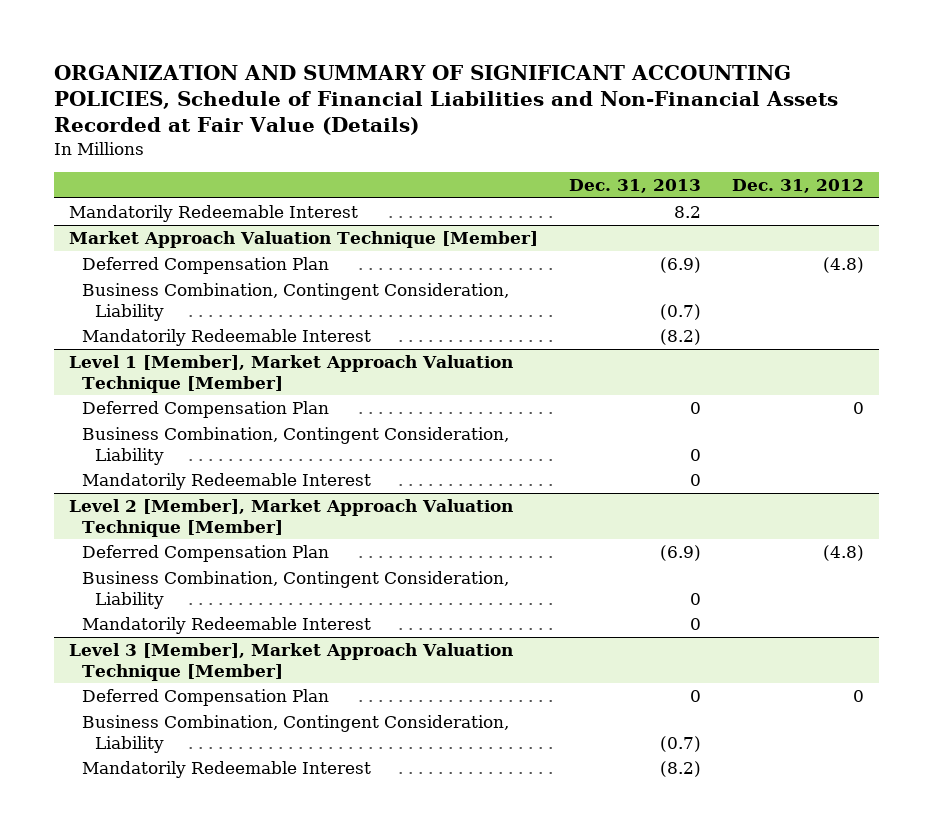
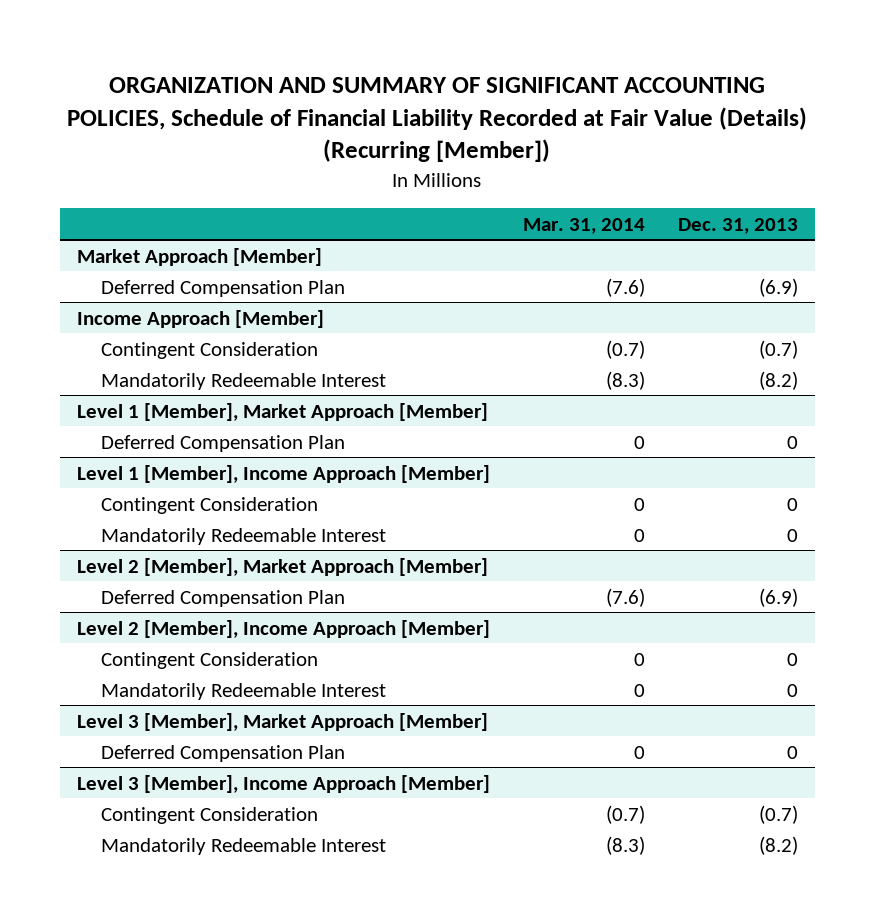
- ORGANIZATION AND SUMMARY OF SIGNIFICANT ACCOUNTING POLICIES, Schedule of Financial Liabilities and Non-Financial Assets Recorded at Fair Value (Details)
+ ORGANIZATION AND SUMMARY OF SIGNIFICANT ACCOUNTING POLICIES, Schedule of Financial Liability Recorded at Fair Value (Details) (Recurring [Member])
- | Dec. 31, 2013 | Dec. 31, 2012
+ | Mar. 31, 2014 | Dec. 31, 2013
- Mandatorily Redeemable Interest | 8.2 |
- Market Approach Valuation Technique [Member]
+ Market Approach [Member]
- Business Combination, Contingent Consideration, Liability | (0.7) |
+ Income Approach [Member]
+ Contingent Consideration | (0.7) | (0.7)
- Level 1 [Member], Market Approach Valuation Technique [Member]
+ Level 1 [Member], Market Approach [Member]
- Business Combination, Contingent Consideration, Liability | 0 |
+ Level 1 [Member], Income Approach [Member]
+ Contingent Consideration | 0 | 0
- Level 2 [Member], Market Approach Valuation Technique [Member]
+ Level 2 [Member], Market Approach [Member]
- Business Combination, Contingent Consideration, Liability | 0 |
+ Level 2 [Member], Income Approach [Member]
+ Contingent Consideration | 0 | 0
- Level 3 [Member], Market Approach Valuation Technique [Member]
+ Level 3 [Member], Market Approach [Member]
- Business Combination, Contingent Consideration, Liability | (0.7) |
+ Level 3 [Member], Income Approach [Member]
+ Contingent Consideration | (0.7) | (0.7)

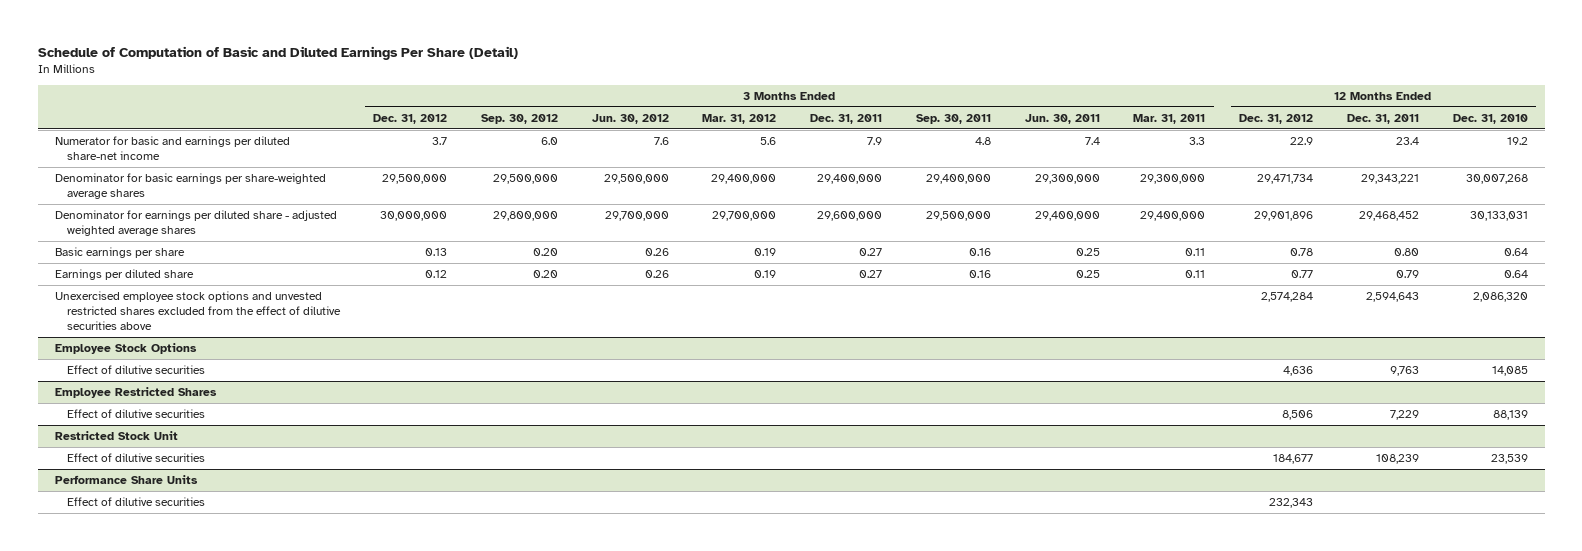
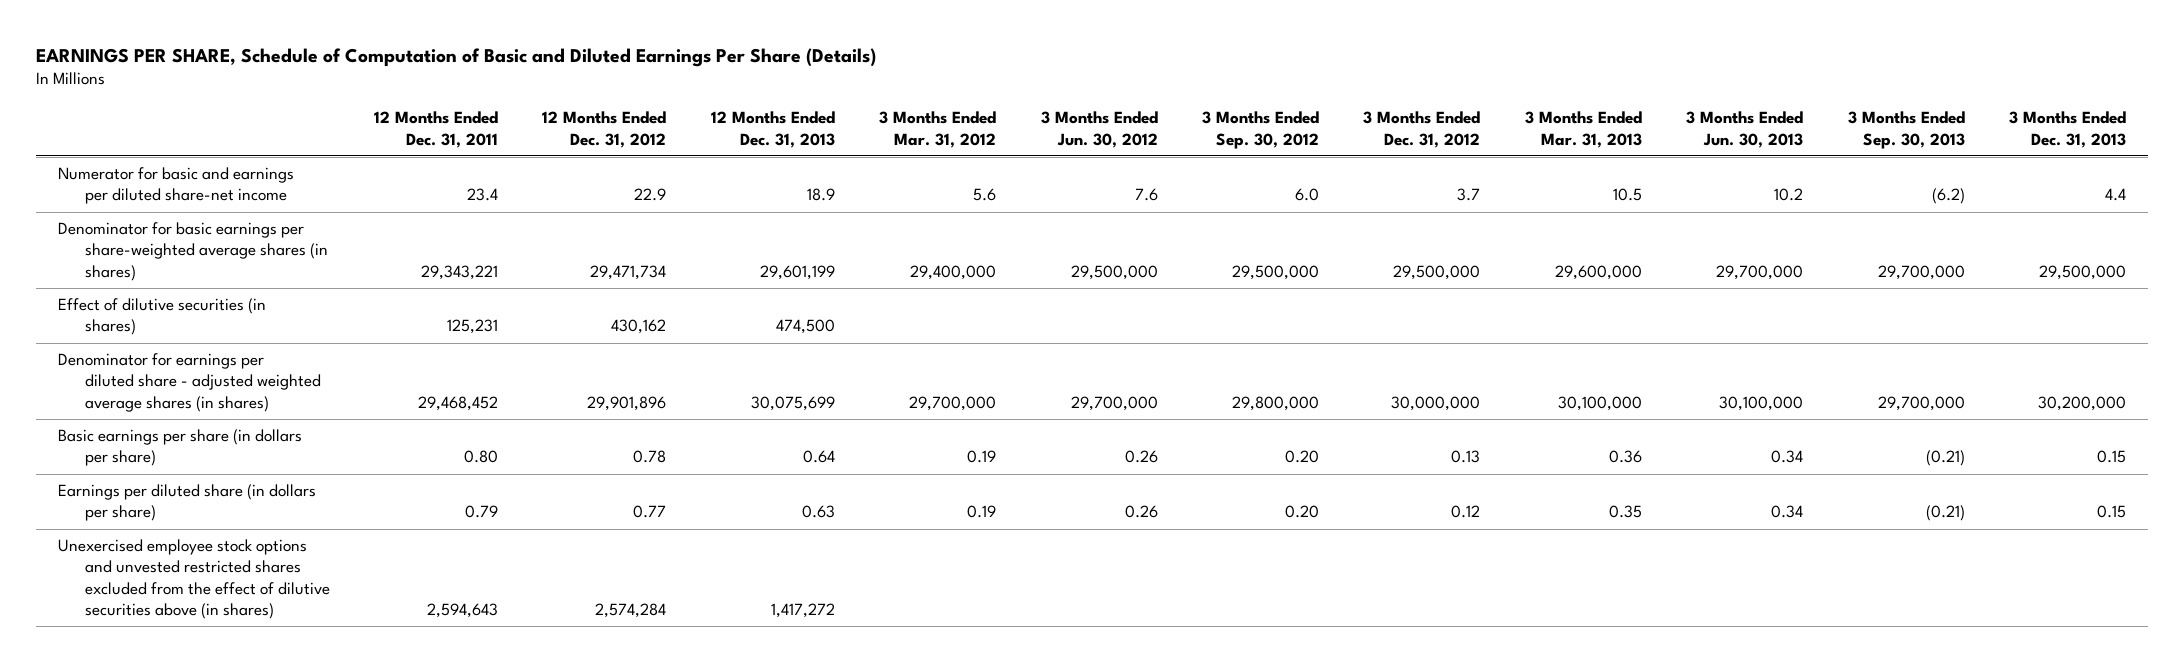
- Schedule of Computation of Basic and Diluted Earnings Per Share (Detail)
+ EARNINGS PER SHARE, Schedule of Computation of Basic and Diluted Earnings Per Share (Details)
- | 3 Months Ended Dec. 31, 2012 | 3 Months Ended Sep. 30, 2012 | 3 Months Ended Jun. 30, 2012 | 3 Months Ended Mar. 31, 2012 | 3 Months Ended Dec. 31, 2011 | 3 Months Ended Sep. 30, 2011 | 3 Months Ended Jun. 30, 2011 | 3 Months Ended Mar. 31, 2011 | 12 Months Ended Dec. 31, 2012 | 12 Months Ended Dec. 31, 2011 | 12 Months Ended Dec. 31, 2010
+ | 12 Months Ended Dec. 31, 2011 | 12 Months Ended Dec. 31, 2012 | 12 Months Ended Dec. 31, 2013 | 3 Months Ended Mar. 31, 2012 | 3 Months Ended Jun. 30, 2012 | 3 Months Ended Sep. 30, 2012 | 3 Months Ended Dec. 31, 2012 | 3 Months Ended Mar. 31, 2013 | 3 Months Ended Jun. 30, 2013 | 3 Months Ended Sep. 30, 2013 | 3 Months Ended Dec. 31, 2013
- Denominator for basic earnings per share-weighted average shares | 29,500,000 | 29,500,000 | 29,500,000 | 29,400,000 | 29,400,000 | 29,400,000 | 29,300,000 | 29,300,000 | 29,471,734 | 29,343,221 | 30,007,268
- Denominator for earnings per diluted share - adjusted weighted average shares | 30,000,000 | 29,800,000 | 29,700,000 | 29,700,000 | 29,600,000 | 29,500,000 | 29,400,000 | 29,400,000 | 29,901,896 | 29,468,452 | 30,133,031
- Basic earnings per share | 0.13 | 0.20 | 0.26 | 0.19 | 0.27 | 0.16 | 0.25 | 0.11 | 0.78 | 0.80 | 0.64
- Earnings per diluted share | 0.12 | 0.20 | 0.26 | 0.19 | 0.27 | 0.16 | 0.25 | 0.11 | 0.77 | 0.79 | 0.64
- Unexercised employee stock options and unvested restricted shares excluded from the effect of dilutive securities above | | | | | | | | | 2,574,284 | 2,594,643 | 2,086,320
- Employee Stock Options
- Effect of dilutive securities | | | | | | | | | 4,636 | 9,763 | 14,085
- Employee Restricted Shares
- Effect of dilutive securities | | | | | | | | | 8,506 | 7,229 | 88,139
- Restricted Stock Unit
- Effect of dilutive securities | | | | | | | | | 184,677 | 108,239 | 23,539
- Performance Share Units
- Effect of dilutive securities | | | | | | | | | 232,343 | |
+ Denominator for basic earnings per share-weighted average shares (in shares) | 29,343,221 | 29,471,734 | 29,601,199 | 29,400,000 | 29,500,000 | 29,500,000 | 29,500,000 | 29,600,000 | 29,700,000 | 29,700,000 | 29,500,000
+ Effect of dilutive securities (in shares) | 125,231 | 430,162 | 474,500 | | | | | | | |
+ Denominator for earnings per diluted share - adjusted weighted average shares (in shares) | 29,468,452 | 29,901,896 | 30,075,699 | 29,700,000 | 29,700,000 | 29,800,000 | 30,000,000 | 30,100,000 | 30,100,000 | 29,700,000 | 30,200,000
+ Basic earnings per share (in dollars per share) | 0.80 | 0.78 | 0.64 | 0.19 | 0.26 | 0.20 | 0.13 | 0.36 | 0.34 | (0.21) | 0.15
+ Earnings per diluted share (in dollars per share) | 0.79 | 0.77 | 0.63 | 0.19 | 0.26 | 0.20 | 0.12 | 0.35 | 0.34 | (0.21) | 0.15
+ Unexercised employee stock options and unvested restricted shares excluded from the effect of dilutive securities above (in shares) | 2,594,643 | 2,574,284 | 1,417,272 | | | | | | | |

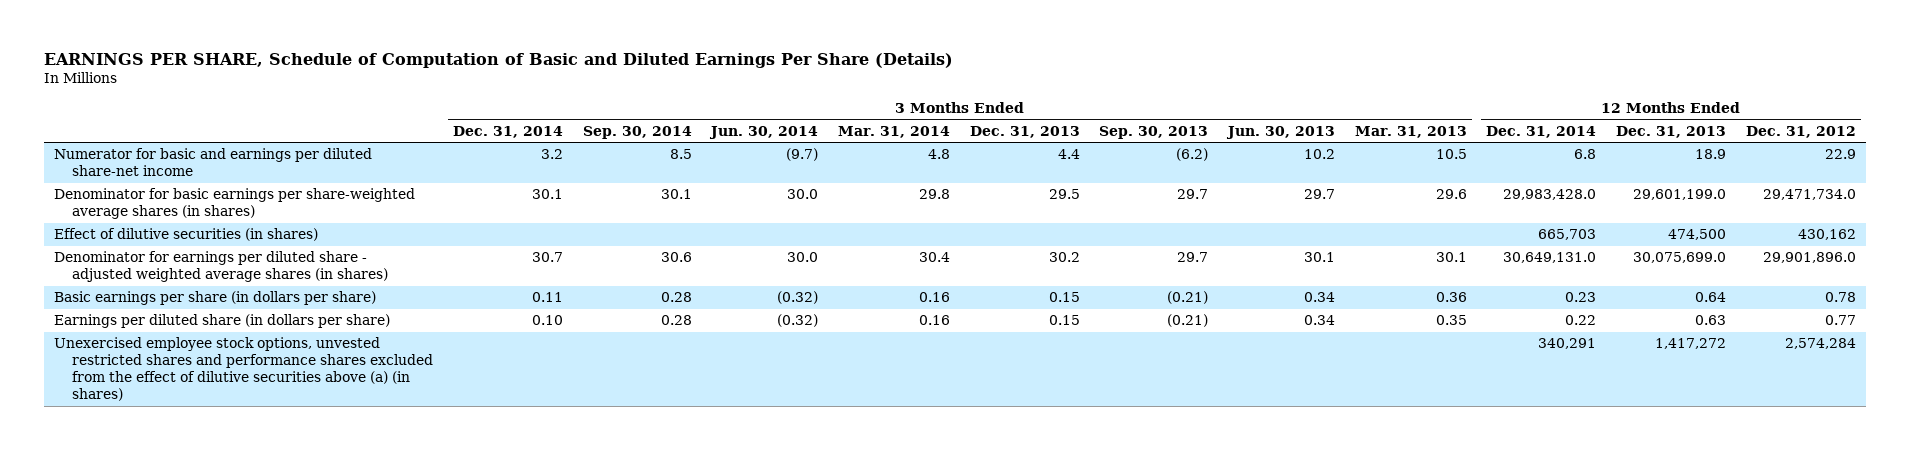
- | 12 Months Ended Dec. 31, 2011 | 12 Months Ended Dec. 31, 2012 | 12 Months Ended Dec. 31, 2013 | 3 Months Ended Mar. 31, 2012 | 3 Months Ended Jun. 30, 2012 | 3 Months Ended Sep. 30, 2012 | 3 Months Ended Dec. 31, 2012 | 3 Months Ended Mar. 31, 2013 | 3 Months Ended Jun. 30, 2013 | 3 Months Ended Sep. 30, 2013 | 3 Months Ended Dec. 31, 2013
+ | 3 Months Ended Dec. 31, 2014 | 3 Months Ended Sep. 30, 2014 | 3 Months Ended Jun. 30, 2014 | 3 Months Ended Mar. 31, 2014 | 3 Months Ended Dec. 31, 2013 | 3 Months Ended Sep. 30, 2013 | 3 Months Ended Jun. 30, 2013 | 3 Months Ended Mar. 31, 2013 | 12 Months Ended Dec. 31, 2014 | 12 Months Ended Dec. 31, 2013 | 12 Months Ended Dec. 31, 2012
- Denominator for basic earnings per share-weighted average shares (in shares) | 29,343,221 | 29,471,734 | 29,601,199 | 29,400,000 | 29,500,000 | 29,500,000 | 29,500,000 | 29,600,000 | 29,700,000 | 29,700,000 | 29,500,000
+ Denominator for basic earnings per share-weighted average shares (in shares) | 30.1 | 30.1 | 30.0 | 29.8 | 29.5 | 29.7 | 29.7 | 29.6 | 29,983,428.0 | 29,601,199.0 | 29,471,734.0
- Denominator for earnings per diluted share - adjusted weighted average shares (in shares) | 29,468,452 | 29,901,896 | 30,075,699 | 29,700,000 | 29,700,000 | 29,800,000 | 30,000,000 | 30,100,000 | 30,100,000 | 29,700,000 | 30,200,000
+ Denominator for earnings per diluted share - adjusted weighted average shares (in shares) | 30.7 | 30.6 | 30.0 | 30.4 | 30.2 | 29.7 | 30.1 | 30.1 | 30,649,131.0 | 30,075,699.0 | 29,901,896.0
- Unexercised employee stock options and unvested restricted shares excluded from the effect of dilutive securities above (in shares) | 2,594,643 | 2,574,284 | 1,417,272 | | | | | | | |
+ Unexercised employee stock options, unvested restricted shares and performance shares excluded from the effect of dilutive securities above (a) (in shares) | | | | | | | | | 340,291 | 1,417,272 | 2,574,284

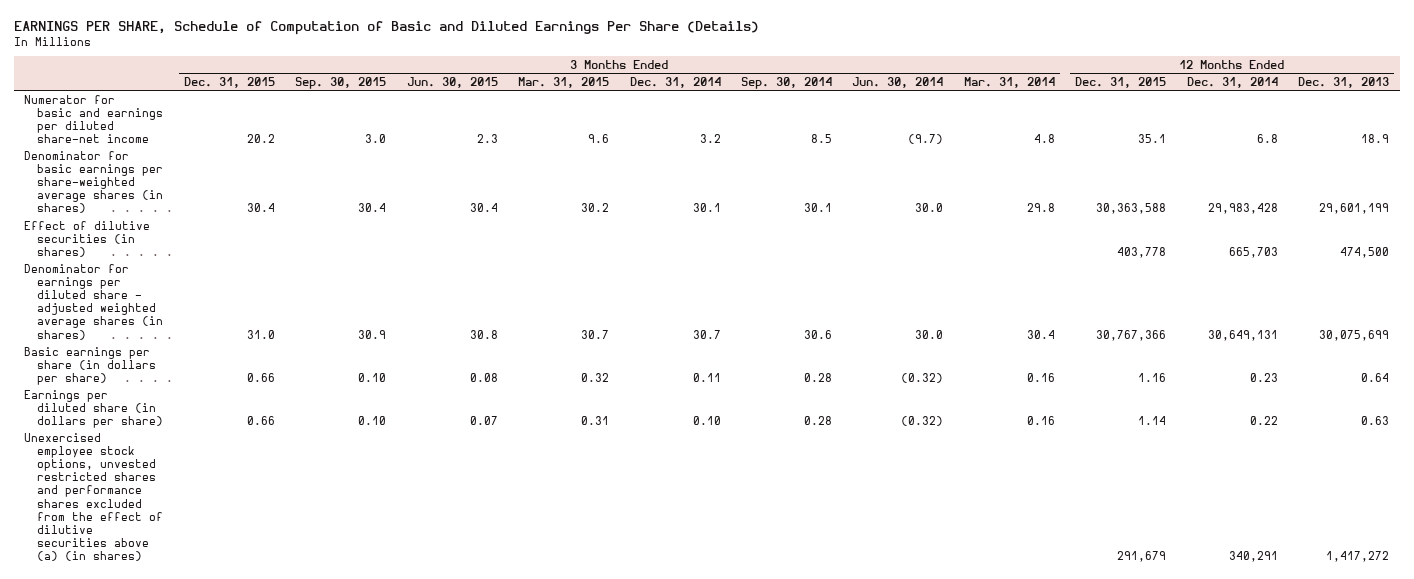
- | 3 Months Ended Dec. 31, 2014 | 3 Months Ended Sep. 30, 2014 | 3 Months Ended Jun. 30, 2014 | 3 Months Ended Mar. 31, 2014 | 3 Months Ended Dec. 31, 2013 | 3 Months Ended Sep. 30, 2013 | 3 Months Ended Jun. 30, 2013 | 3 Months Ended Mar. 31, 2013 | 12 Months Ended Dec. 31, 2014 | 12 Months Ended Dec. 31, 2013 | 12 Months Ended Dec. 31, 2012
+ | 3 Months Ended Dec. 31, 2015 | 3 Months Ended Sep. 30, 2015 | 3 Months Ended Jun. 30, 2015 | 3 Months Ended Mar. 31, 2015 | 3 Months Ended Dec. 31, 2014 | 3 Months Ended Sep. 30, 2014 | 3 Months Ended Jun. 30, 2014 | 3 Months Ended Mar. 31, 2014 | 12 Months Ended Dec. 31, 2015 | 12 Months Ended Dec. 31, 2014 | 12 Months Ended Dec. 31, 2013
- Denominator for basic earnings per share-weighted average shares (in shares) | 30.1 | 30.1 | 30.0 | 29.8 | 29.5 | 29.7 | 29.7 | 29.6 | 29,983,428.0 | 29,601,199.0 | 29,471,734.0
+ Denominator for basic earnings per share-weighted average shares (in shares) | 30.4 | 30.4 | 30.4 | 30.2 | 30.1 | 30.1 | 30.0 | 29.8 | 30,363,588 | 29,983,428 | 29,601,199
- Denominator for earnings per diluted share - adjusted weighted average shares (in shares) | 30.7 | 30.6 | 30.0 | 30.4 | 30.2 | 29.7 | 30.1 | 30.1 | 30,649,131.0 | 30,075,699.0 | 29,901,896.0
+ Denominator for earnings per diluted share - adjusted weighted average shares (in shares) | 31.0 | 30.9 | 30.8 | 30.7 | 30.7 | 30.6 | 30.0 | 30.4 | 30,767,366 | 30,649,131 | 30,075,699

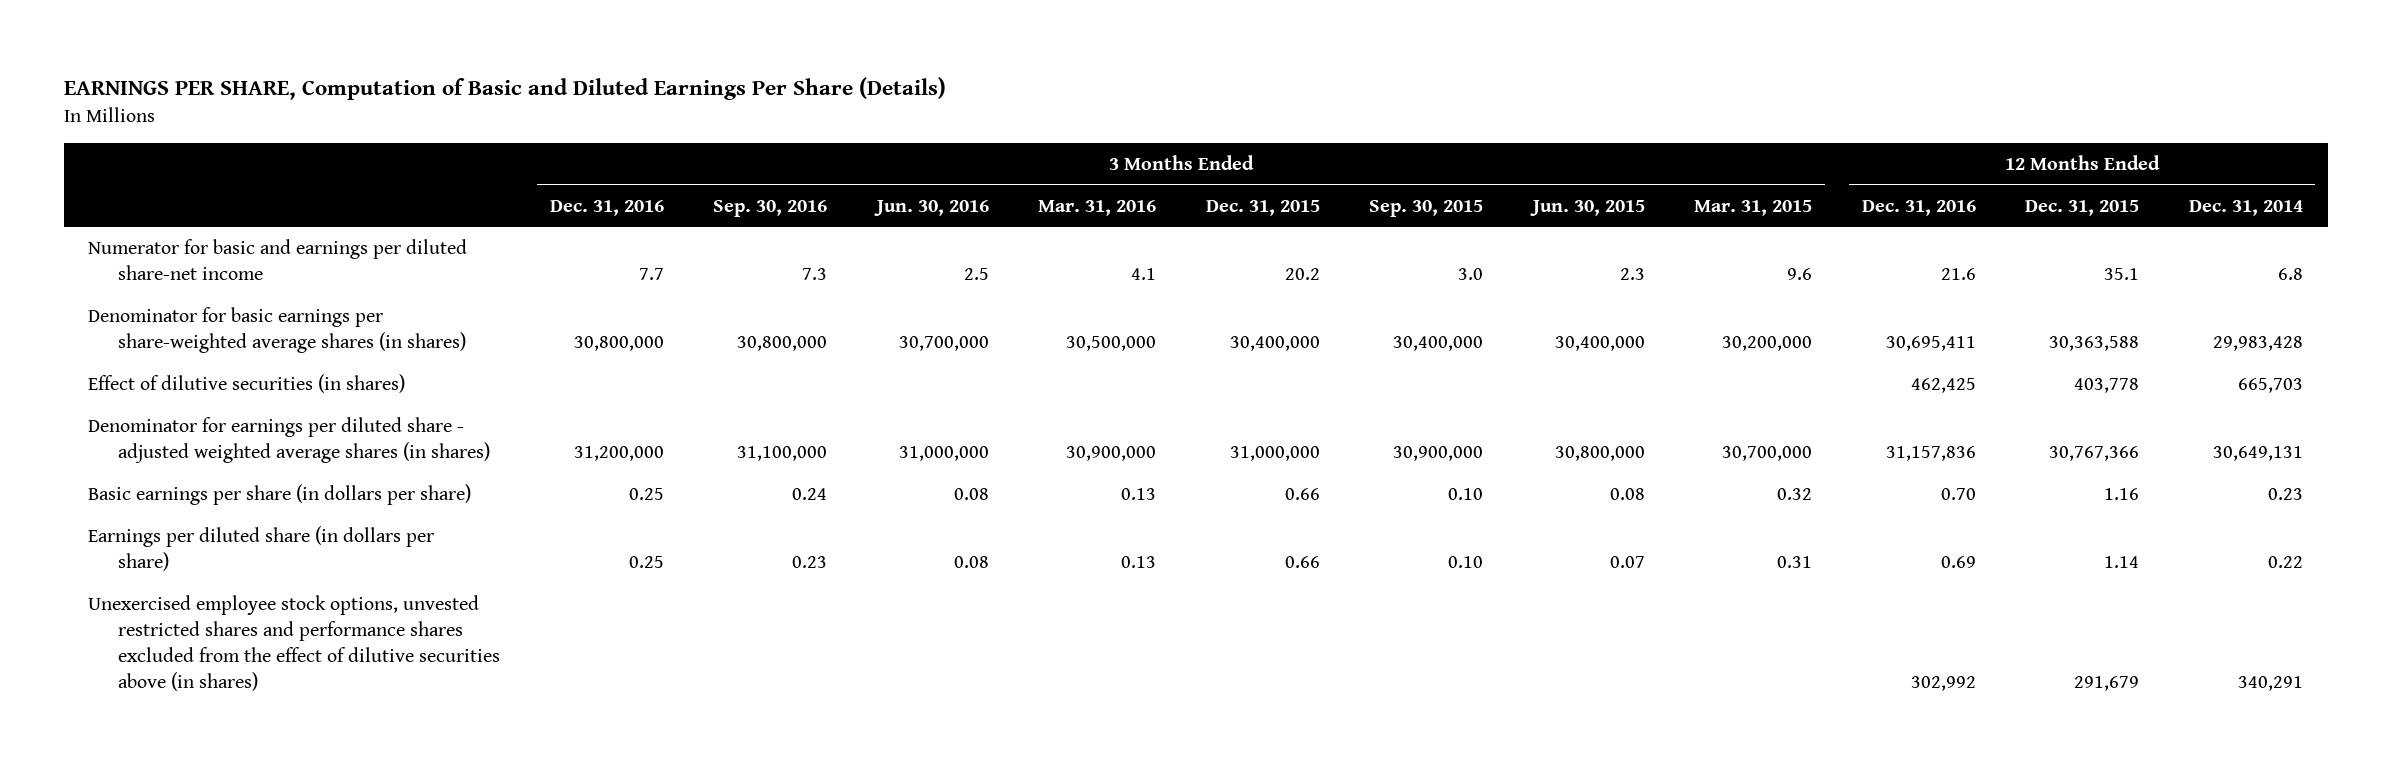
- EARNINGS PER SHARE, Schedule of Computation of Basic and Diluted Earnings Per Share (Details)
+ EARNINGS PER SHARE, Computation of Basic and Diluted Earnings Per Share (Details)
- | 3 Months Ended Dec. 31, 2015 | 3 Months Ended Sep. 30, 2015 | 3 Months Ended Jun. 30, 2015 | 3 Months Ended Mar. 31, 2015 | 3 Months Ended Dec. 31, 2014 | 3 Months Ended Sep. 30, 2014 | 3 Months Ended Jun. 30, 2014 | 3 Months Ended Mar. 31, 2014 | 12 Months Ended Dec. 31, 2015 | 12 Months Ended Dec. 31, 2014 | 12 Months Ended Dec. 31, 2013
+ | 3 Months Ended Dec. 31, 2016 | 3 Months Ended Sep. 30, 2016 | 3 Months Ended Jun. 30, 2016 | 3 Months Ended Mar. 31, 2016 | 3 Months Ended Dec. 31, 2015 | 3 Months Ended Sep. 30, 2015 | 3 Months Ended Jun. 30, 2015 | 3 Months Ended Mar. 31, 2015 | 12 Months Ended Dec. 31, 2016 | 12 Months Ended Dec. 31, 2015 | 12 Months Ended Dec. 31, 2014
- Denominator for basic earnings per share-weighted average shares (in shares) | 30.4 | 30.4 | 30.4 | 30.2 | 30.1 | 30.1 | 30.0 | 29.8 | 30,363,588 | 29,983,428 | 29,601,199
+ Denominator for basic earnings per share-weighted average shares (in shares) | 30,800,000 | 30,800,000 | 30,700,000 | 30,500,000 | 30,400,000 | 30,400,000 | 30,400,000 | 30,200,000 | 30,695,411 | 30,363,588 | 29,983,428
- Denominator for earnings per diluted share - adjusted weighted average shares (in shares) | 31.0 | 30.9 | 30.8 | 30.7 | 30.7 | 30.6 | 30.0 | 30.4 | 30,767,366 | 30,649,131 | 30,075,699
+ Denominator for earnings per diluted share - adjusted weighted average shares (in shares) | 31,200,000 | 31,100,000 | 31,000,000 | 30,900,000 | 31,000,000 | 30,900,000 | 30,800,000 | 30,700,000 | 31,157,836 | 30,767,366 | 30,649,131
- Unexercised employee stock options, unvested restricted shares and performance shares excluded from the effect of dilutive securities above (a) (in shares) | | | | | | | | | 291,679 | 340,291 | 1,417,272
+ Unexercised employee stock options, unvested restricted shares and performance shares excluded from the effect of dilutive securities above (in shares) | | | | | | | | | 302,992 | 291,679 | 340,291

